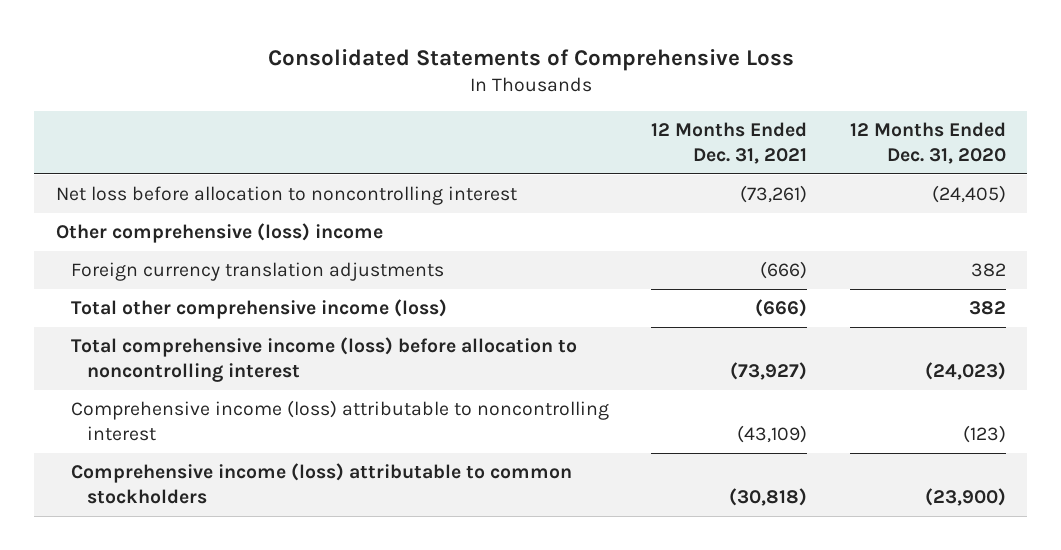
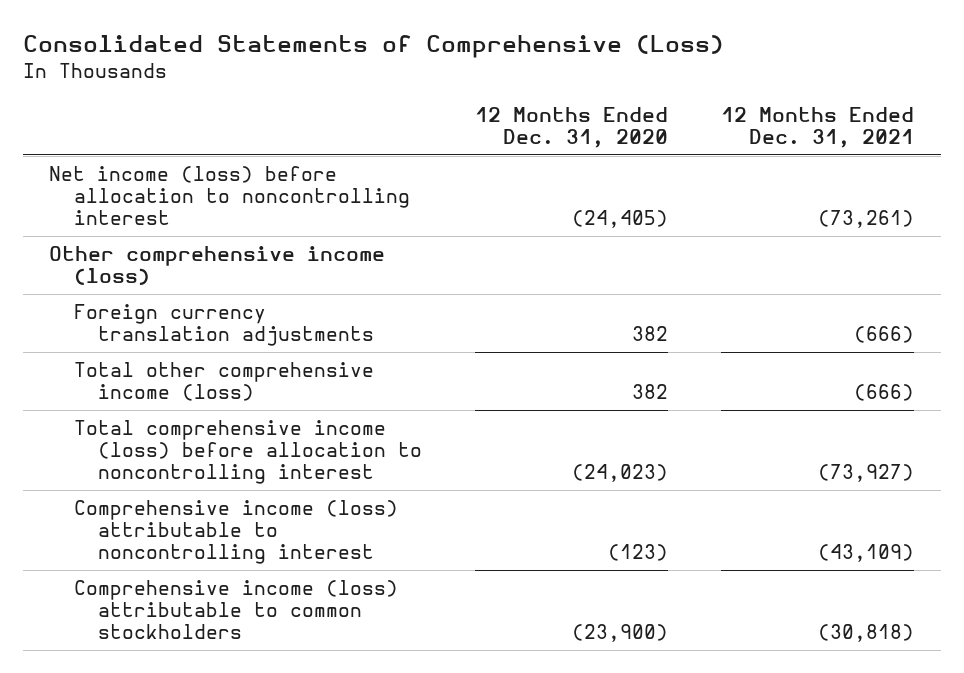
- Consolidated Statements of Comprehensive Loss
+ Consolidated Statements of Comprehensive (Loss)
- | 12 Months Ended Dec. 31, 2021 | 12 Months Ended Dec. 31, 2020
+ | 12 Months Ended Dec. 31, 2020 | 12 Months Ended Dec. 31, 2021
- Net loss before allocation to noncontrolling interest | (73,261) | (24,405)
- Other comprehensive (loss) income
+ Net income (loss) before allocation to noncontrolling interest | (24,405) | (73,261)
+ Other comprehensive income (loss)

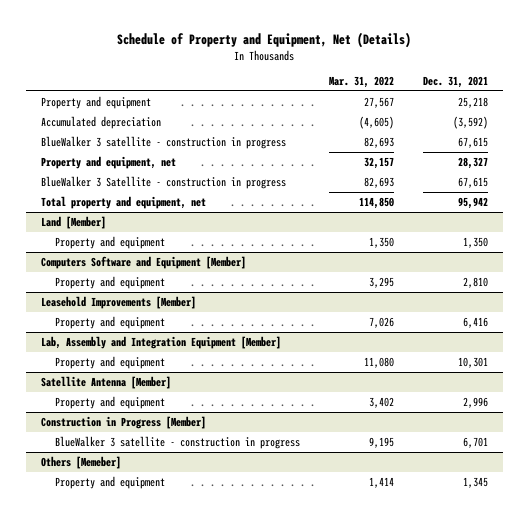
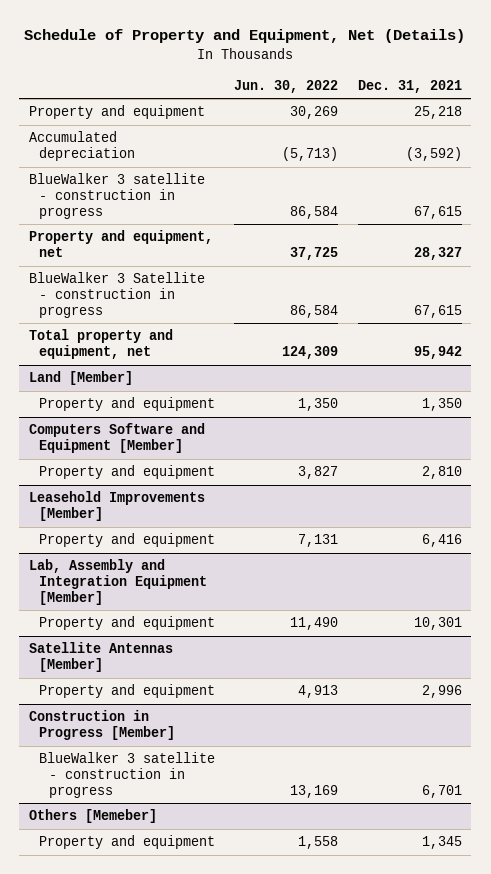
- | Mar. 31, 2022 | Dec. 31, 2021
+ | Jun. 30, 2022 | Dec. 31, 2021
- Satellite Antenna [Member]
+ Satellite Antennas [Member]

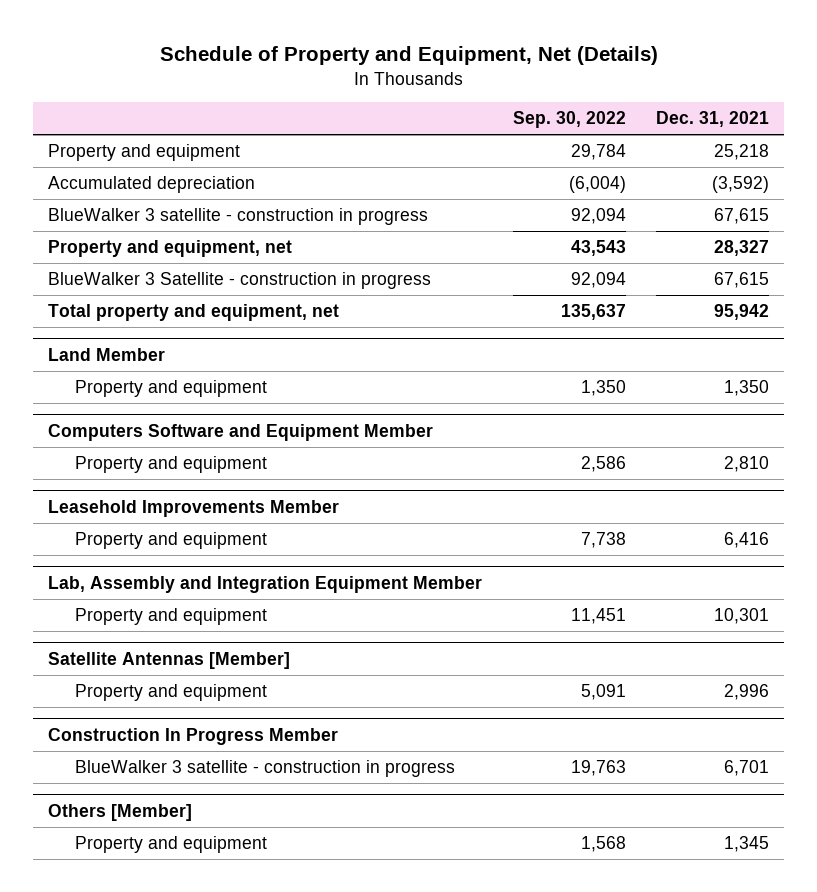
- | Jun. 30, 2022 | Dec. 31, 2021
+ | Sep. 30, 2022 | Dec. 31, 2021
- Land [Member]
+ Land Member
- Computers Software and Equipment [Member]
+ Computers Software and Equipment Member
- Leasehold Improvements [Member]
+ Leasehold Improvements Member
- Lab, Assembly and Integration Equipment [Member]
+ Lab, Assembly and Integration Equipment Member
- Construction in Progress [Member]
+ Construction In Progress Member
- Others [Memeber]
+ Others [Member]

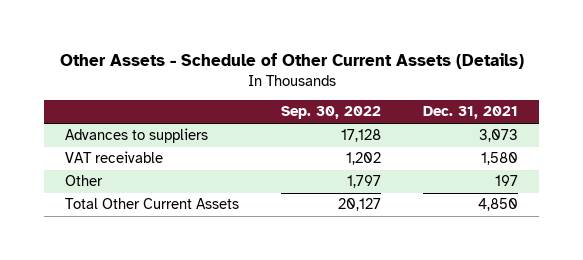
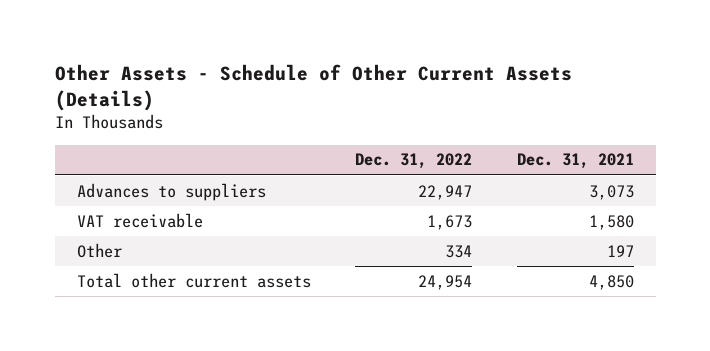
- | Sep. 30, 2022 | Dec. 31, 2021
+ | Dec. 31, 2022 | Dec. 31, 2021
- Total Other Current Assets | 20,127 | 4,850
+ Total other current assets | 24,954 | 4,850

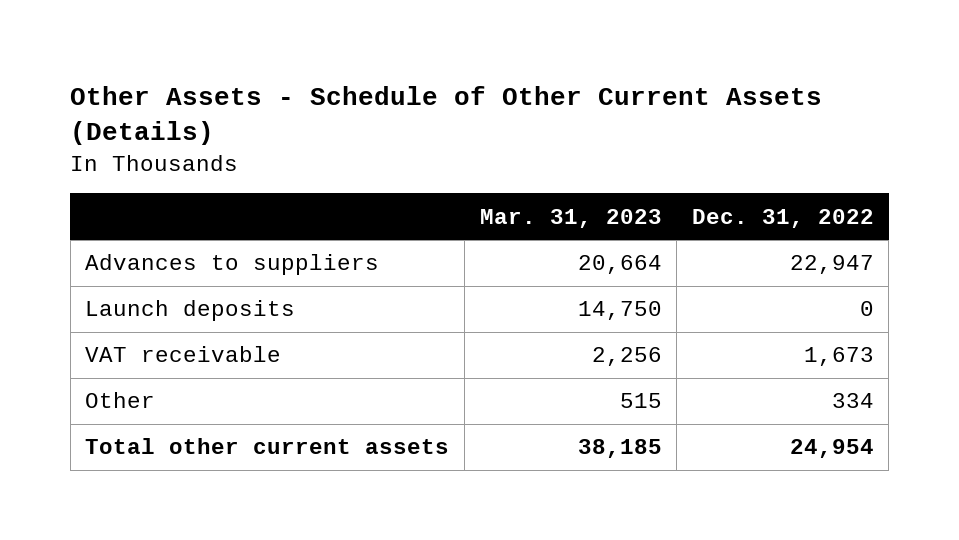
- | Dec. 31, 2022 | Dec. 31, 2021
+ | Mar. 31, 2023 | Dec. 31, 2022
+ Launch deposits | 14,750 | 0

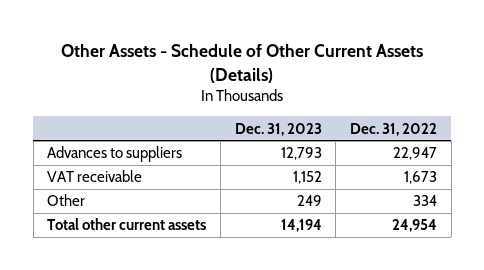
- | Mar. 31, 2023 | Dec. 31, 2022
+ | Dec. 31, 2023 | Dec. 31, 2022
- Launch deposits | 14,750 | 0

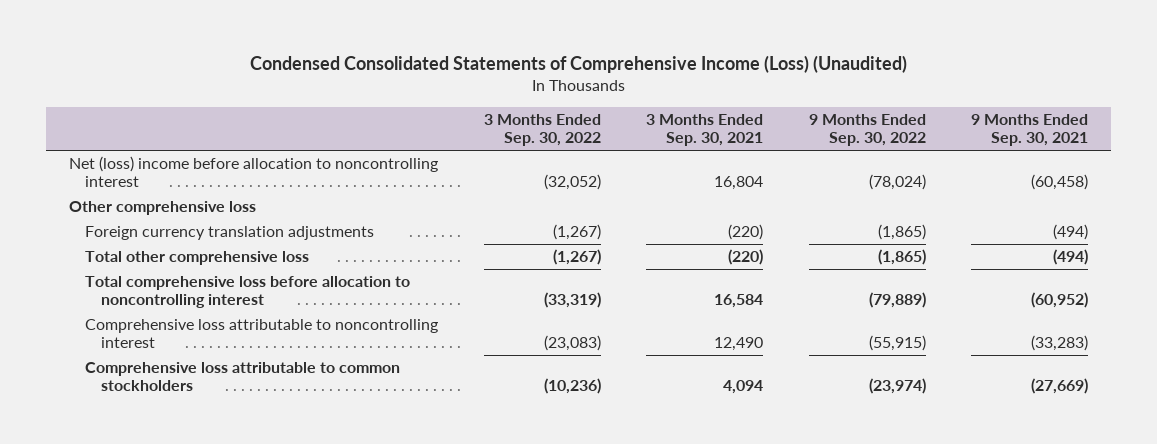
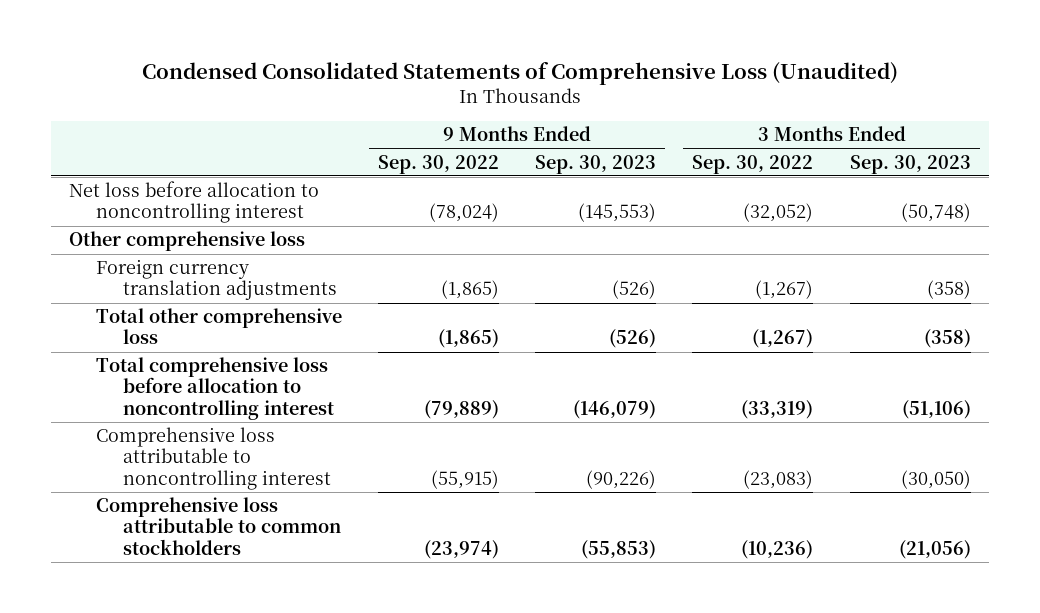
- Condensed Consolidated Statements of Comprehensive Income (Loss) (Unaudited)
+ Condensed Consolidated Statements of Comprehensive Loss (Unaudited)
- | 3 Months Ended Sep. 30, 2022 | 3 Months Ended Sep. 30, 2021 | 9 Months Ended Sep. 30, 2022 | 9 Months Ended Sep. 30, 2021
+ | 9 Months Ended Sep. 30, 2022 | 9 Months Ended Sep. 30, 2023 | 3 Months Ended Sep. 30, 2022 | 3 Months Ended Sep. 30, 2023
- Net (loss) income before allocation to noncontrolling interest | (32,052) | 16,804 | (78,024) | (60,458)
+ Net loss before allocation to noncontrolling interest | (78,024) | (145,553) | (32,052) | (50,748)

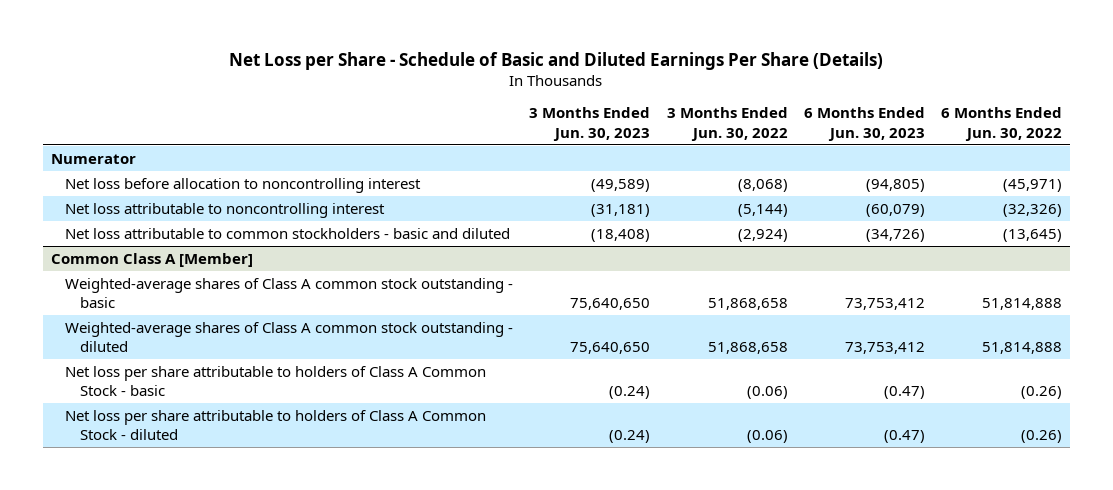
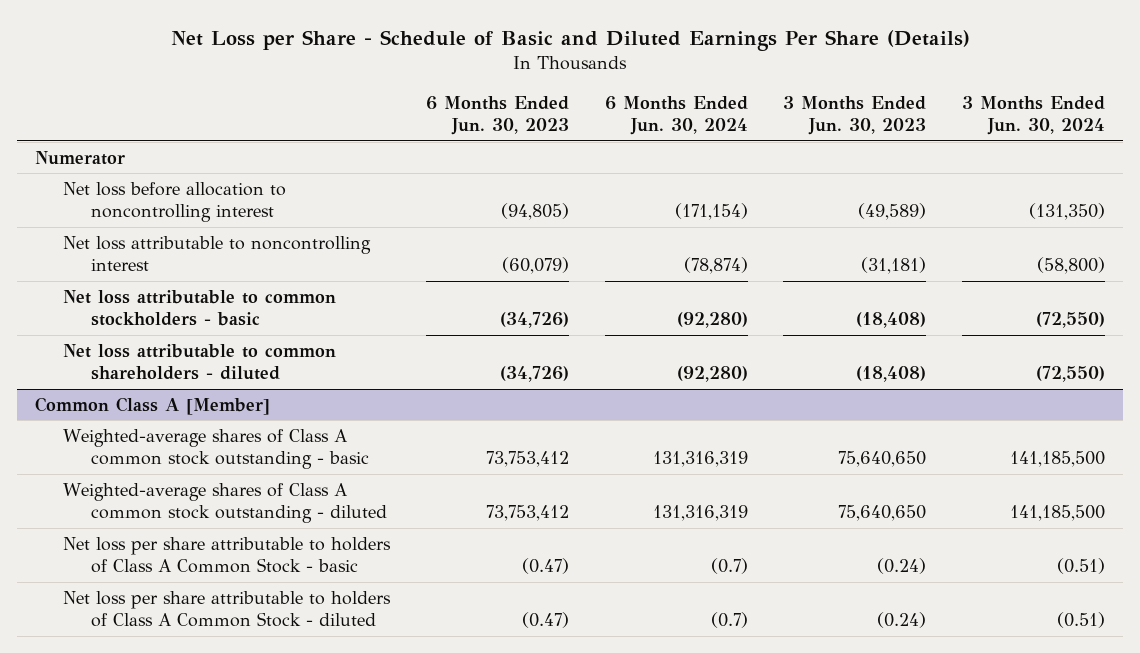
- | 3 Months Ended Jun. 30, 2023 | 3 Months Ended Jun. 30, 2022 | 6 Months Ended Jun. 30, 2023 | 6 Months Ended Jun. 30, 2022
+ | 6 Months Ended Jun. 30, 2023 | 6 Months Ended Jun. 30, 2024 | 3 Months Ended Jun. 30, 2023 | 3 Months Ended Jun. 30, 2024
- Net loss attributable to common stockholders - basic and diluted | (18,408) | (2,924) | (34,726) | (13,645)
+ Net loss attributable to common stockholders - basic | (34,726) | (92,280) | (18,408) | (72,550)
+ Net loss attributable to common shareholders - diluted | (34,726) | (92,280) | (18,408) | (72,550)

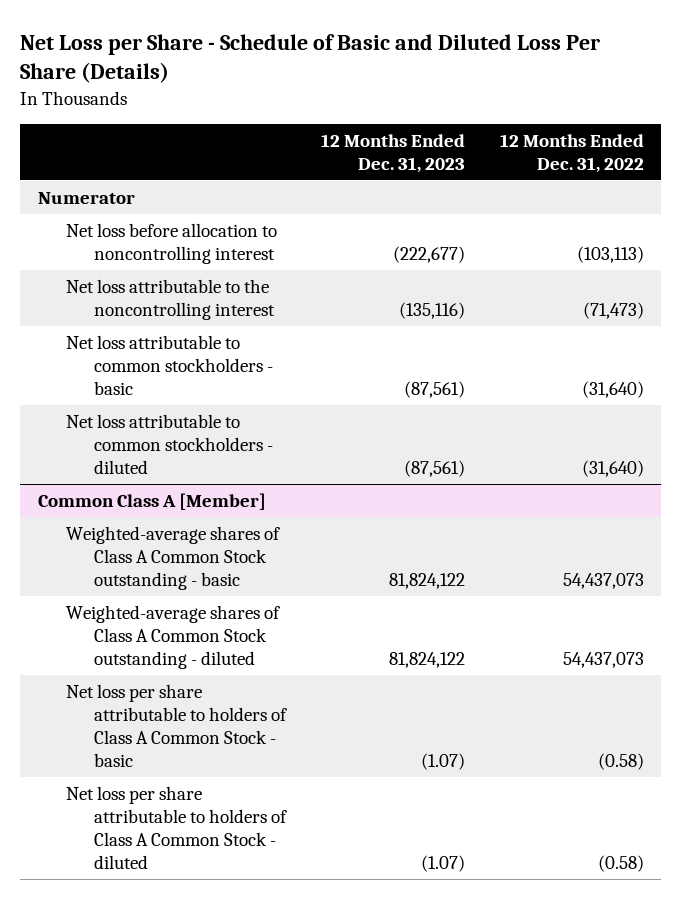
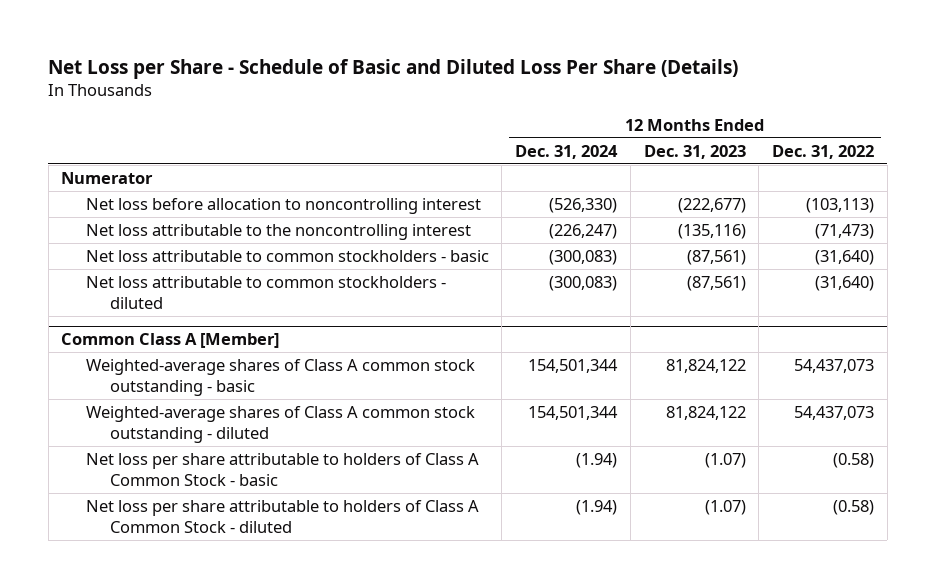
- | 12 Months Ended Dec. 31, 2023 | 12 Months Ended Dec. 31, 2022
+ | 12 Months Ended Dec. 31, 2024 | 12 Months Ended Dec. 31, 2023 | 12 Months Ended Dec. 31, 2022
@ Common Class A [Member]
- Weighted-average shares of Class A Common Stock outstanding - basic | 81,824,122 | 54,437,073
- Weighted-average shares of Class A Common Stock outstanding - diluted | 81,824,122 | 54,437,073
+ Weighted-average shares of Class A common stock outstanding - basic | 154,501,344 | 81,824,122 | 54,437,073
+ Weighted-average shares of Class A common stock outstanding - diluted | 154,501,344 | 81,824,122 | 54,437,073

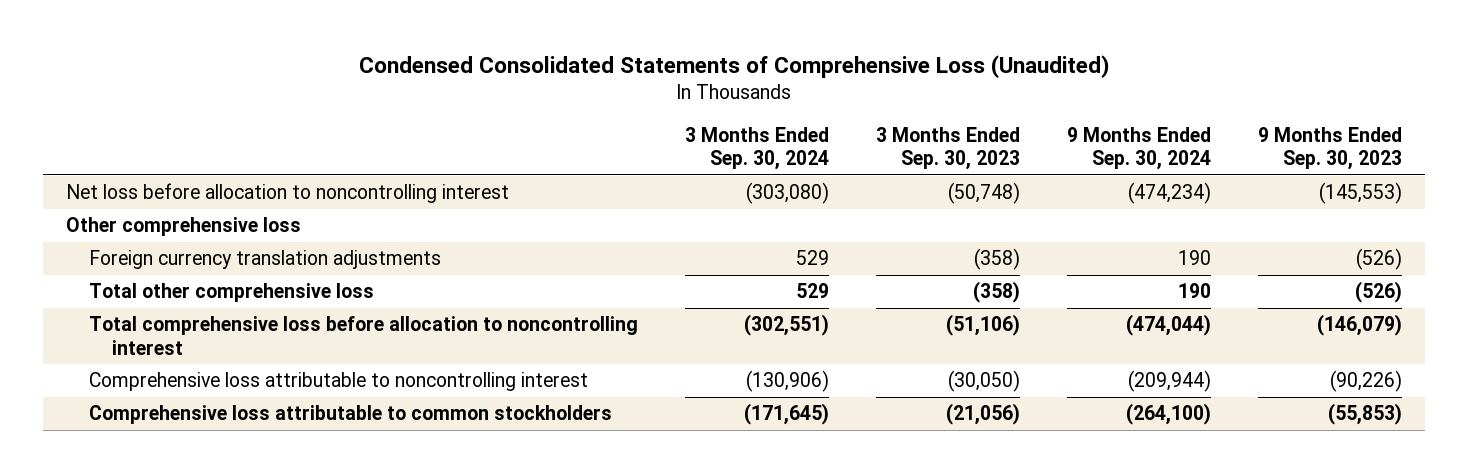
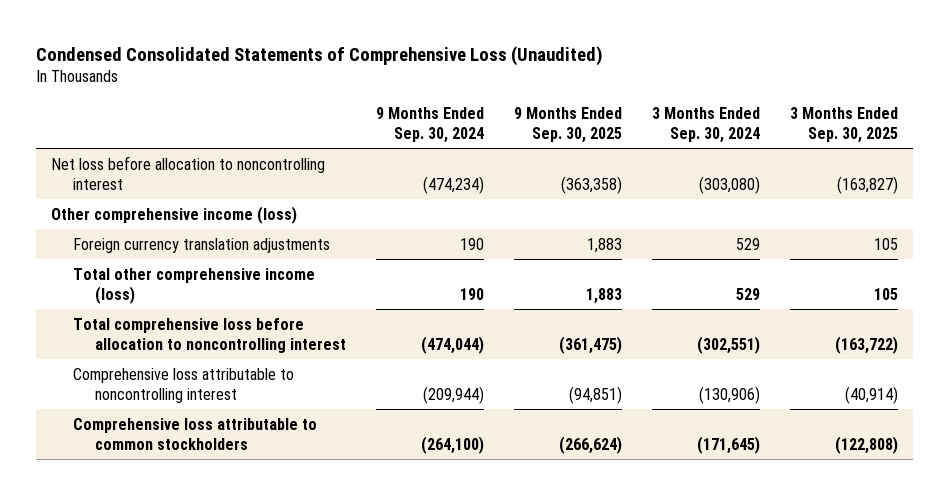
- | 3 Months Ended Sep. 30, 2024 | 3 Months Ended Sep. 30, 2023 | 9 Months Ended Sep. 30, 2024 | 9 Months Ended Sep. 30, 2023
+ | 9 Months Ended Sep. 30, 2024 | 9 Months Ended Sep. 30, 2025 | 3 Months Ended Sep. 30, 2024 | 3 Months Ended Sep. 30, 2025
- Other comprehensive loss
+ Other comprehensive income (loss)
- Total other comprehensive loss | 529 | (358) | 190 | (526)
+ Total other comprehensive income (loss) | 190 | 1,883 | 529 | 105

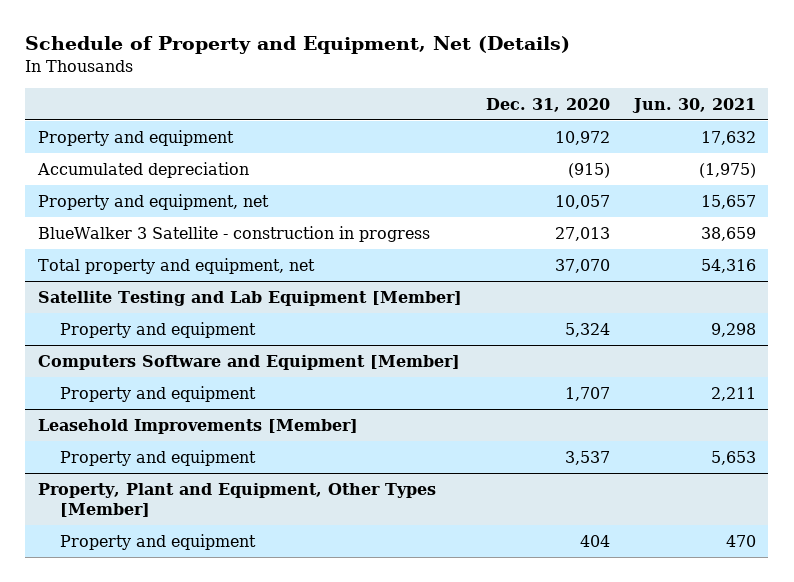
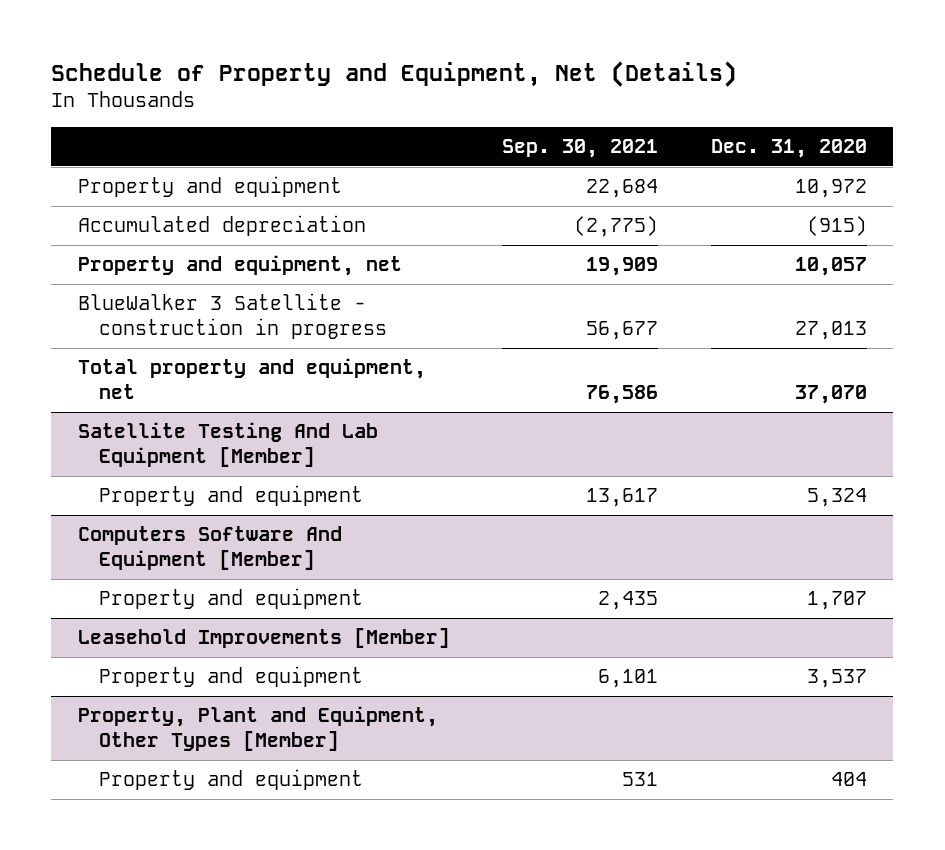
- | Dec. 31, 2020 | Jun. 30, 2021
+ | Sep. 30, 2021 | Dec. 31, 2020
- Satellite Testing and Lab Equipment [Member]
+ Satellite Testing And Lab Equipment [Member]
- Computers Software and Equipment [Member]
+ Computers Software And Equipment [Member]

